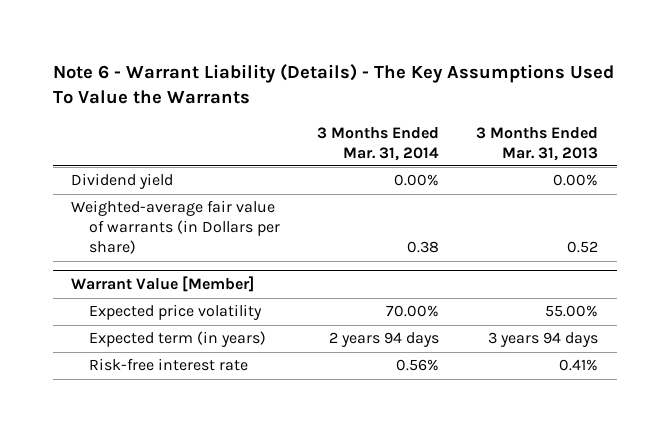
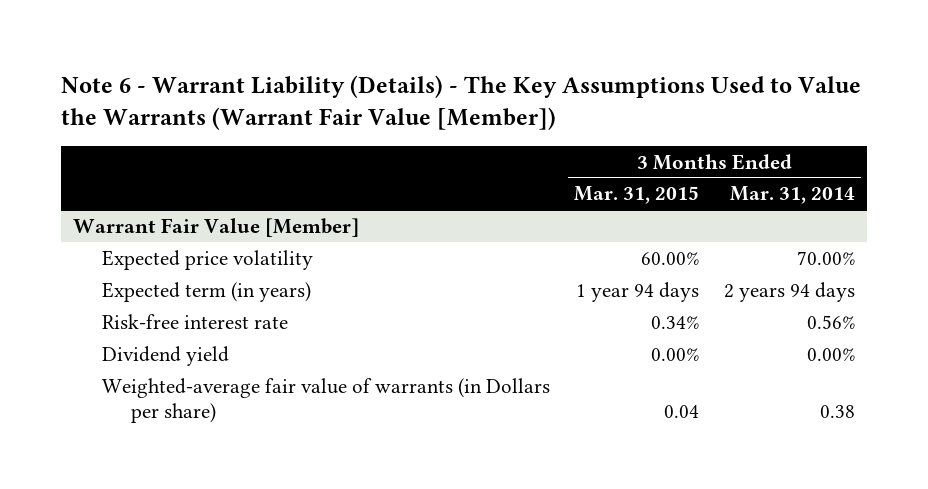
- Note 6 - Warrant Liability (Details) - The Key Assumptions Used To Value the Warrants
+ Note 6 - Warrant Liability (Details) - The Key Assumptions Used to Value the Warrants (Warrant Fair Value [Member])
- | 3 Months Ended Mar. 31, 2014 | 3 Months Ended Mar. 31, 2013
+ | 3 Months Ended Mar. 31, 2015 | 3 Months Ended Mar. 31, 2014
- Dividend yield | 0.00% | 0.00%
- Weighted-average fair value of warrants (in Dollars per share) | 0.38 | 0.52
- Warrant Value [Member]
+ Warrant Fair Value [Member]
+ Dividend yield | 0.00% | 0.00%
+ Weighted-average fair value of warrants (in Dollars per share) | 0.04 | 0.38

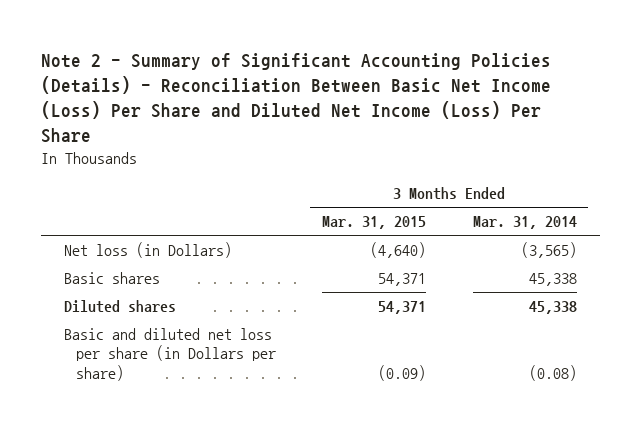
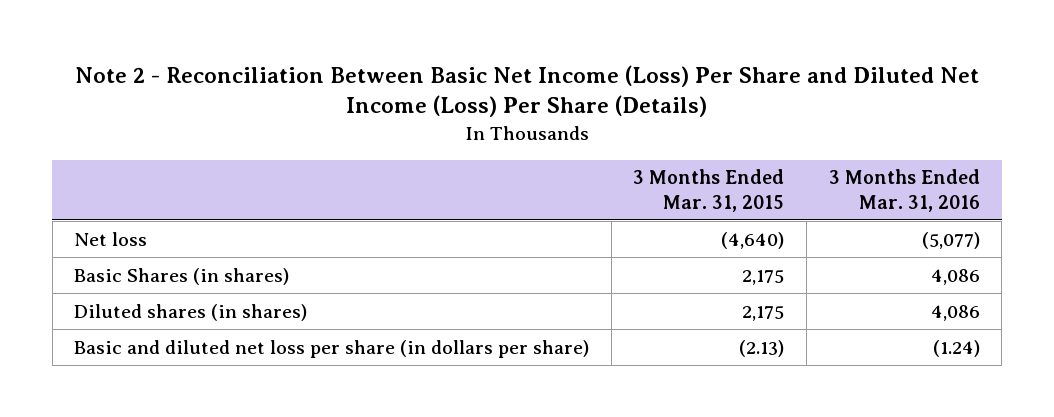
- Note 2 - Summary of Significant Accounting Policies (Details) - Reconciliation Between Basic Net Income (Loss) Per Share and Diluted Net Income (Loss) Per Share
+ Note 2 - Reconciliation Between Basic Net Income (Loss) Per Share and Diluted Net Income (Loss) Per Share (Details)
- | 3 Months Ended Mar. 31, 2015 | 3 Months Ended Mar. 31, 2014
+ | 3 Months Ended Mar. 31, 2015 | 3 Months Ended Mar. 31, 2016
- Net loss (in Dollars) | (4,640) | (3,565)
- Basic shares | 54,371 | 45,338
- Diluted shares | 54,371 | 45,338
- Basic and diluted net loss per share (in Dollars per share) | (0.09) | (0.08)
+ Net loss | (4,640) | (5,077)
+ Basic Shares (in shares) | 2,175 | 4,086
+ Diluted shares (in shares) | 2,175 | 4,086
+ Basic and diluted net loss per share (in dollars per share) | (2.13) | (1.24)

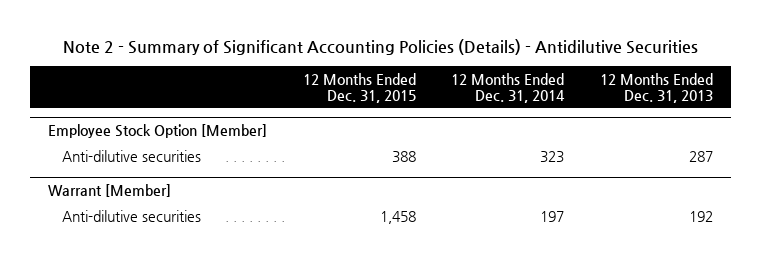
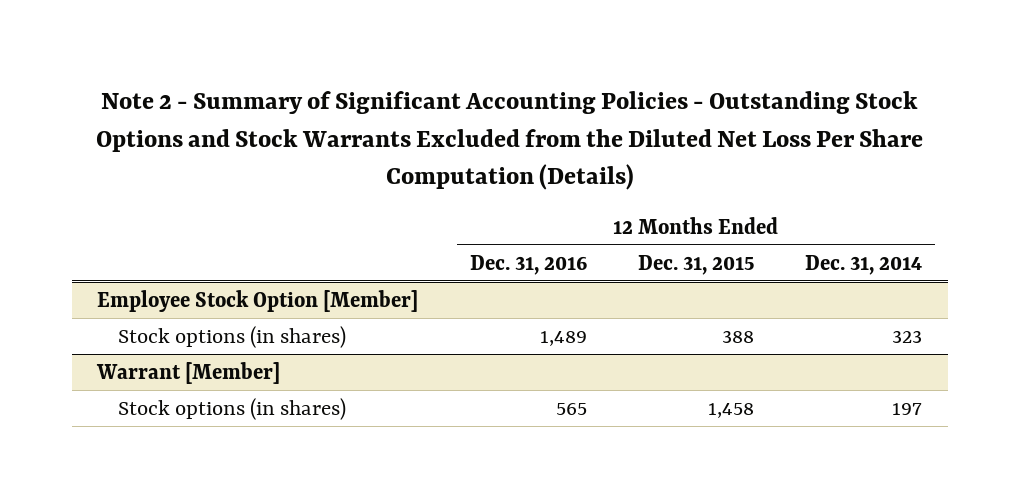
- Note 2 - Summary of Significant Accounting Policies (Details) - Antidilutive Securities
+ Note 2 - Summary of Significant Accounting Policies - Outstanding Stock Options and Stock Warrants Excluded from the Diluted Net Loss Per Share Computation (Details)
- | 12 Months Ended Dec. 31, 2015 | 12 Months Ended Dec. 31, 2014 | 12 Months Ended Dec. 31, 2013
+ | 12 Months Ended Dec. 31, 2016 | 12 Months Ended Dec. 31, 2015 | 12 Months Ended Dec. 31, 2014
@ Employee Stock Option [Member]
- Anti-dilutive securities | 388 | 323 | 287
+ Stock options (in shares) | 1,489 | 388 | 323
@ Warrant [Member]
- Anti-dilutive securities | 1,458 | 197 | 192
+ Stock options (in shares) | 565 | 1,458 | 197

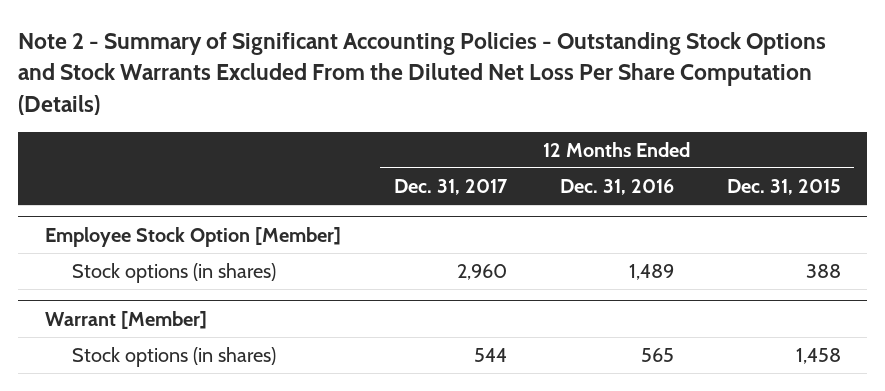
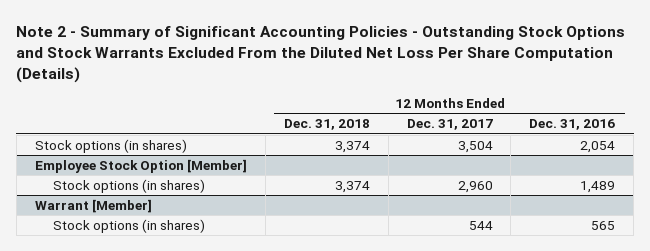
- | 12 Months Ended Dec. 31, 2017 | 12 Months Ended Dec. 31, 2016 | 12 Months Ended Dec. 31, 2015
+ | 12 Months Ended Dec. 31, 2018 | 12 Months Ended Dec. 31, 2017 | 12 Months Ended Dec. 31, 2016
+ Stock options (in shares) | 3,374 | 3,504 | 2,054

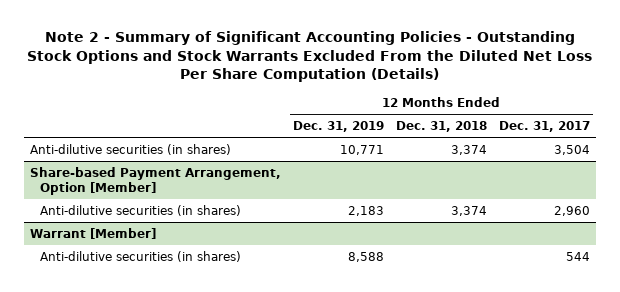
- | 12 Months Ended Dec. 31, 2018 | 12 Months Ended Dec. 31, 2017 | 12 Months Ended Dec. 31, 2016
+ | 12 Months Ended Dec. 31, 2019 | 12 Months Ended Dec. 31, 2018 | 12 Months Ended Dec. 31, 2017
- Stock options (in shares) | 3,374 | 3,504 | 2,054
- Employee Stock Option [Member]
- Stock options (in shares) | 3,374 | 2,960 | 1,489
+ Anti-dilutive securities (in shares) | 10,771 | 3,374 | 3,504
+ Share-based Payment Arrangement, Option [Member]
+ Anti-dilutive securities (in shares) | 2,183 | 3,374 | 2,960
@ Warrant [Member]
- Stock options (in shares) | | 544 | 565
+ Anti-dilutive securities (in shares) | 8,588 | | 544

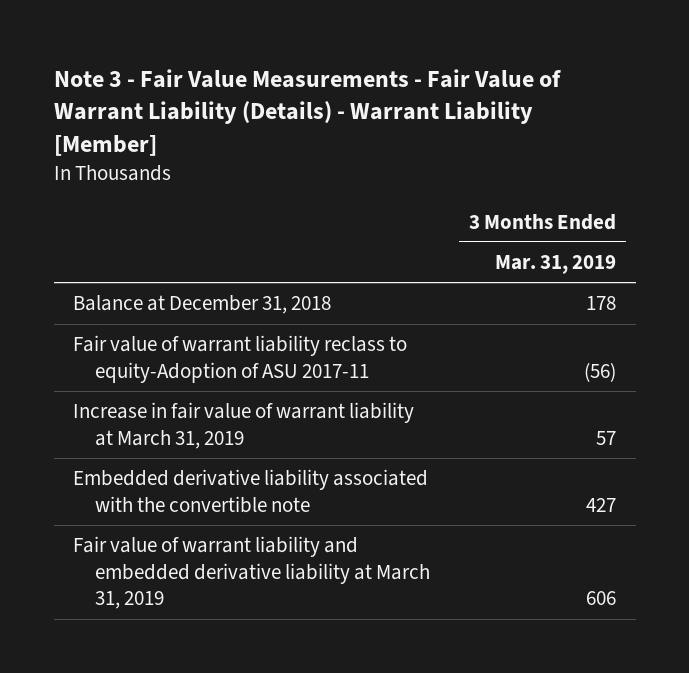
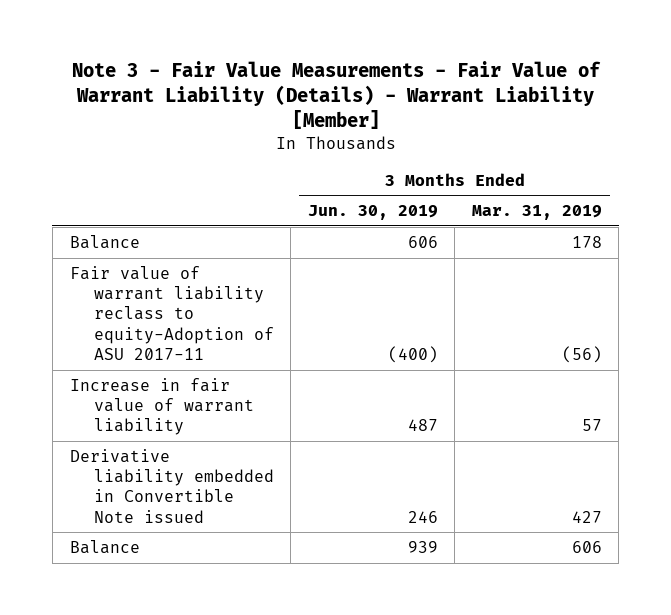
- | 3 Months Ended Mar. 31, 2019
+ | 3 Months Ended Jun. 30, 2019 | 3 Months Ended Mar. 31, 2019
- Balance at December 31, 2018 | 178
+ Balance | 606 | 178
- Increase in fair value of warrant liability at March 31, 2019 | 57
- Embedded derivative liability associated with the convertible note | 427
- Fair value of warrant liability and embedded derivative liability at March 31, 2019 | 606
+ Increase in fair value of warrant liability | 487 | 57
+ Derivative liability embedded in Convertible Note issued | 246 | 427
+ Balance | 939 | 606

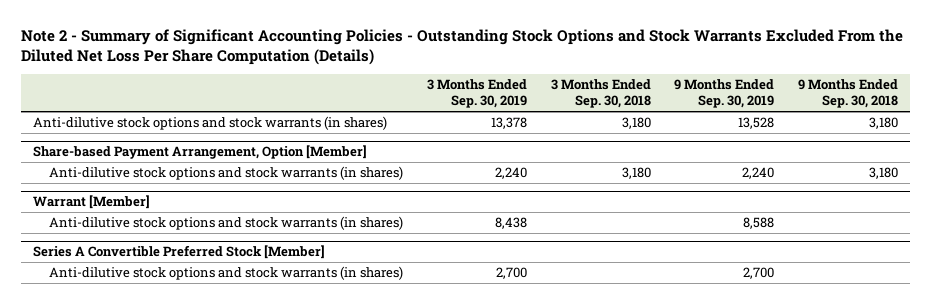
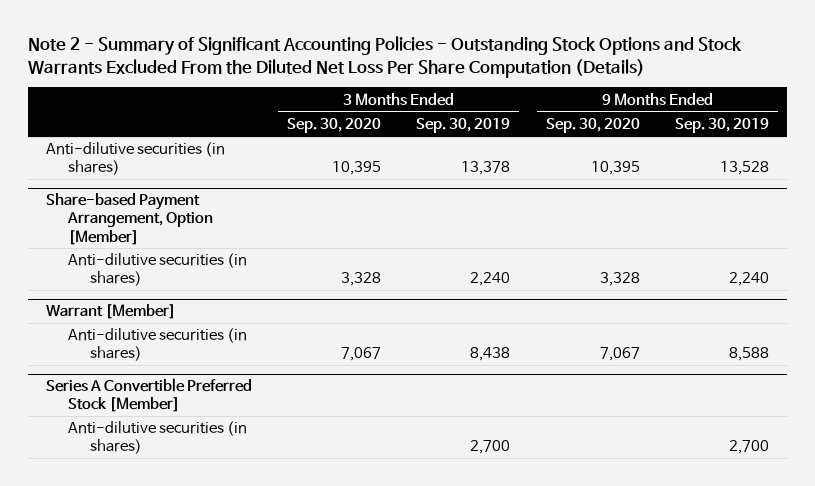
- | 3 Months Ended Sep. 30, 2019 | 3 Months Ended Sep. 30, 2018 | 9 Months Ended Sep. 30, 2019 | 9 Months Ended Sep. 30, 2018
+ | 3 Months Ended Sep. 30, 2020 | 3 Months Ended Sep. 30, 2019 | 9 Months Ended Sep. 30, 2020 | 9 Months Ended Sep. 30, 2019
- Anti-dilutive stock options and stock warrants (in shares) | 13,378 | 3,180 | 13,528 | 3,180
+ Anti-dilutive securities (in shares) | 10,395 | 13,378 | 10,395 | 13,528
@ Share-based Payment Arrangement, Option [Member]
- Anti-dilutive stock options and stock warrants (in shares) | 2,240 | 3,180 | 2,240 | 3,180
+ Anti-dilutive securities (in shares) | 3,328 | 2,240 | 3,328 | 2,240
@ Warrant [Member]
- Anti-dilutive stock options and stock warrants (in shares) | 8,438 | | 8,588 |
+ Anti-dilutive securities (in shares) | 7,067 | 8,438 | 7,067 | 8,588
@ Series A Convertible Preferred Stock [Member]
- Anti-dilutive stock options and stock warrants (in shares) | 2,700 | | 2,700 |
+ Anti-dilutive securities (in shares) | | 2,700 | | 2,700

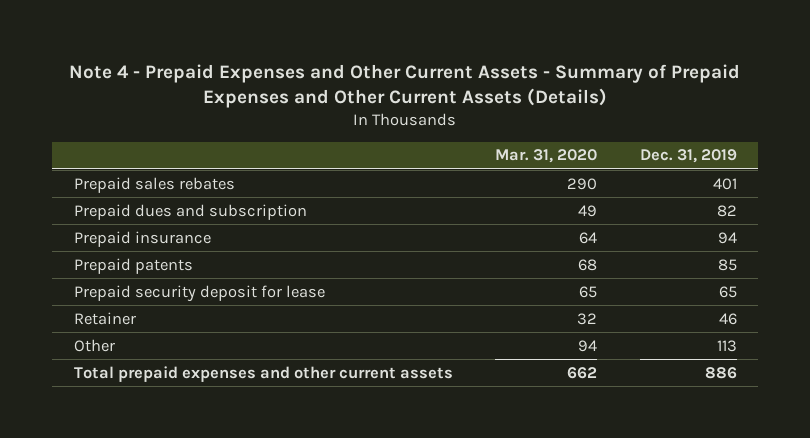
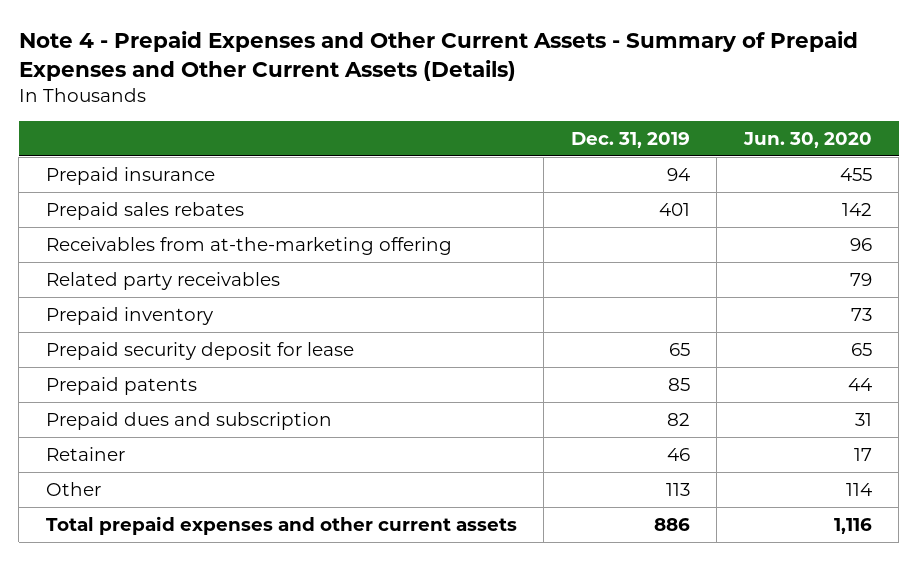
- | Mar. 31, 2020 | Dec. 31, 2019
+ | Dec. 31, 2019 | Jun. 30, 2020
moved down: Prepaid sales rebates | 401 | 142
+ Receivables from at-the-marketing offering | | 96
+ Related party receivables | | 79
+ Prepaid inventory | | 73
moved down: Prepaid patents | 85 | 44
moved down: Prepaid dues and subscription | 82 | 31

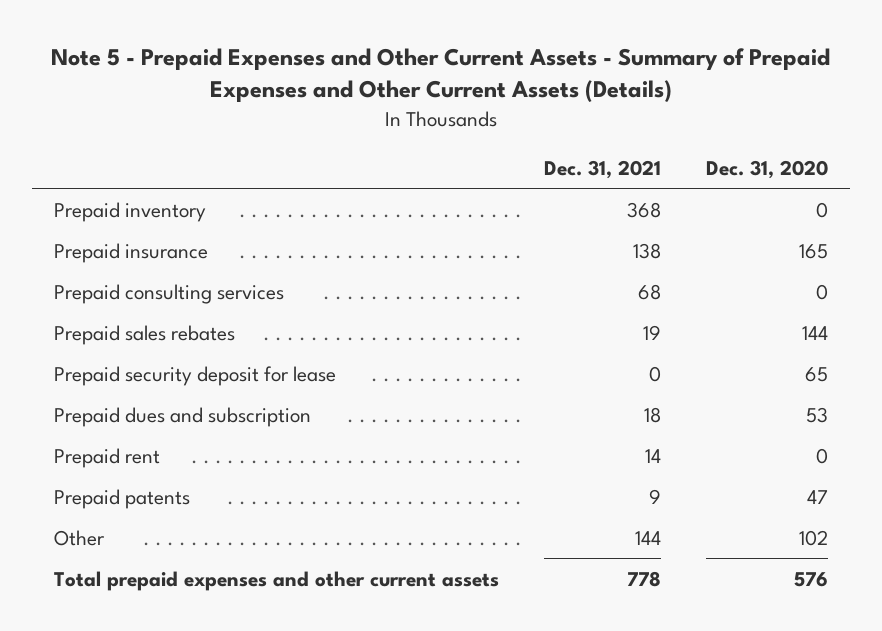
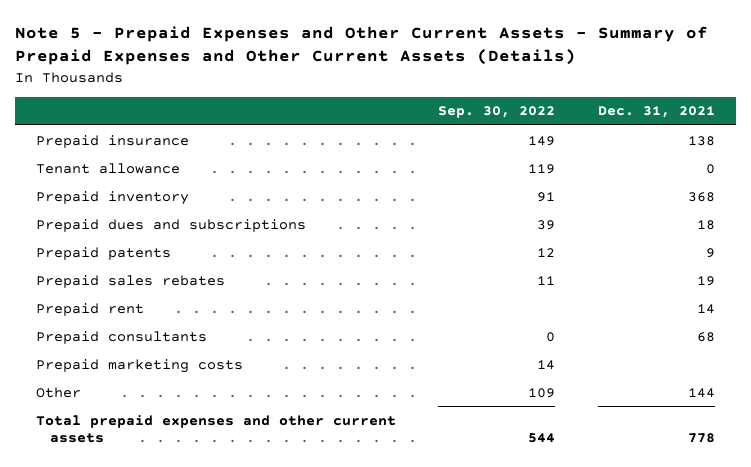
- | Dec. 31, 2021 | Dec. 31, 2020
+ | Sep. 30, 2022 | Dec. 31, 2021
- Prepaid consulting services | 68 | 0
+ Tenant allowance | 119 | 0
moved down: Prepaid inventory | 91 | 368
+ Prepaid dues and subscriptions | 39 | 18
moved up: Prepaid patents | 12 | 9
- Prepaid security deposit for lease | 0 | 65
- Prepaid dues and subscription | 18 | 53
+ Prepaid consultants | 0 | 68
+ Prepaid marketing costs | 14 |

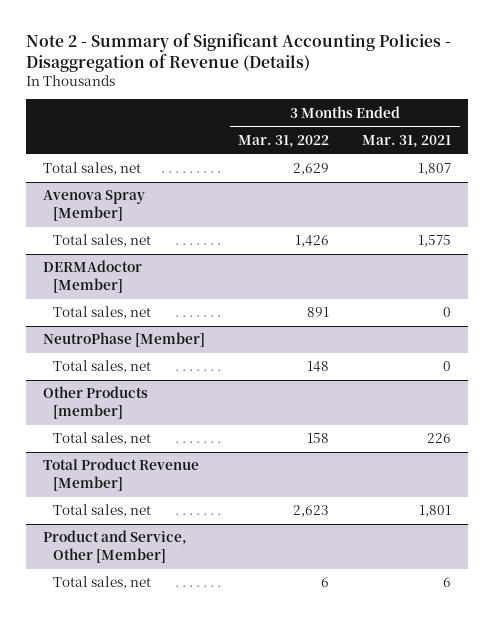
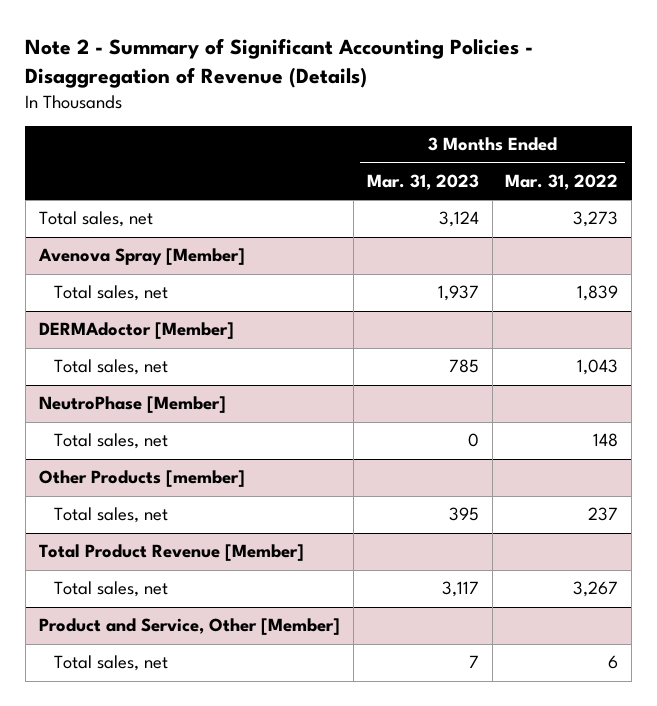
- | 3 Months Ended Mar. 31, 2022 | 3 Months Ended Mar. 31, 2021
+ | 3 Months Ended Mar. 31, 2023 | 3 Months Ended Mar. 31, 2022
- Total sales, net | 2,629 | 1,807
+ Total sales, net | 3,124 | 3,273
@ Avenova Spray [Member]
- Total sales, net | 1,426 | 1,575
+ Total sales, net | 1,937 | 1,839
@ DERMAdoctor [Member]
- Total sales, net | 891 | 0
+ Total sales, net | 785 | 1,043
@ Other Products [member]
- Total sales, net | 158 | 226
+ Total sales, net | 395 | 237
@ Total Product Revenue [Member]
- Total sales, net | 2,623 | 1,801
+ Total sales, net | 3,117 | 3,267

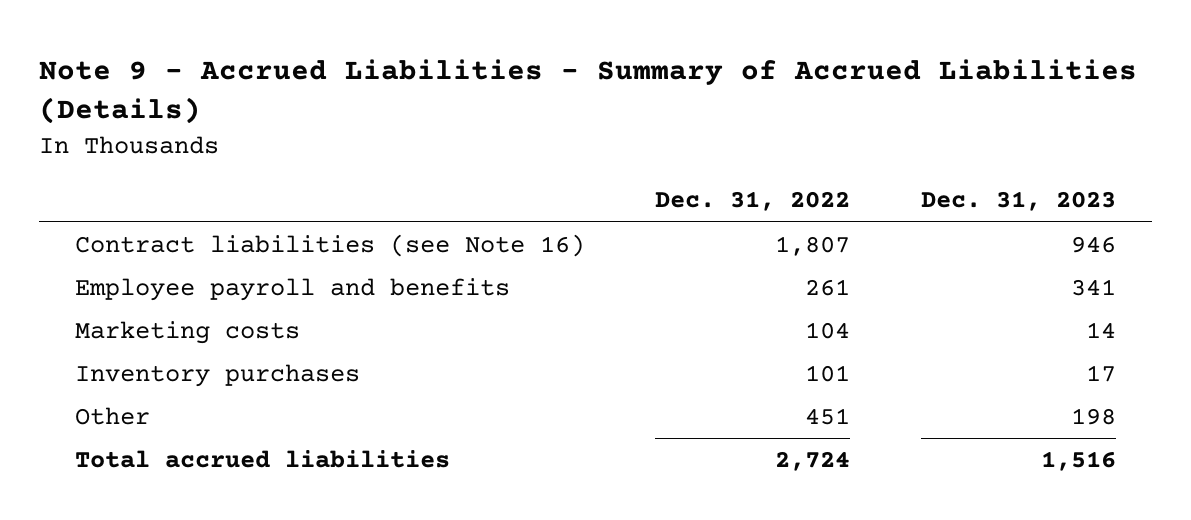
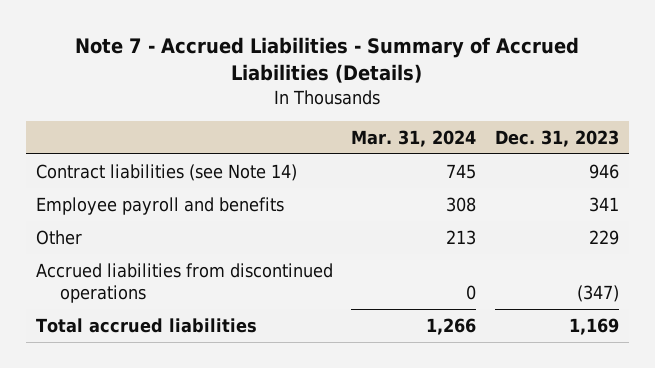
- Note 9 - Accrued Liabilities - Summary of Accrued Liabilities (Details)
+ Note 7 - Accrued Liabilities - Summary of Accrued Liabilities (Details)
- | Dec. 31, 2022 | Dec. 31, 2023
+ | Mar. 31, 2024 | Dec. 31, 2023
- Contract liabilities (see Note 16) | 1,807 | 946
+ Contract liabilities (see Note 14) | 745 | 946
- Marketing costs | 104 | 14
- Inventory purchases | 101 | 17
- Other | 451 | 198
- Total accrued liabilities | 2,724 | 1,516
+ Other | 213 | 229
+ Accrued liabilities from discontinued operations | 0 | (347)
+ Total accrued liabilities | 1,266 | 1,169

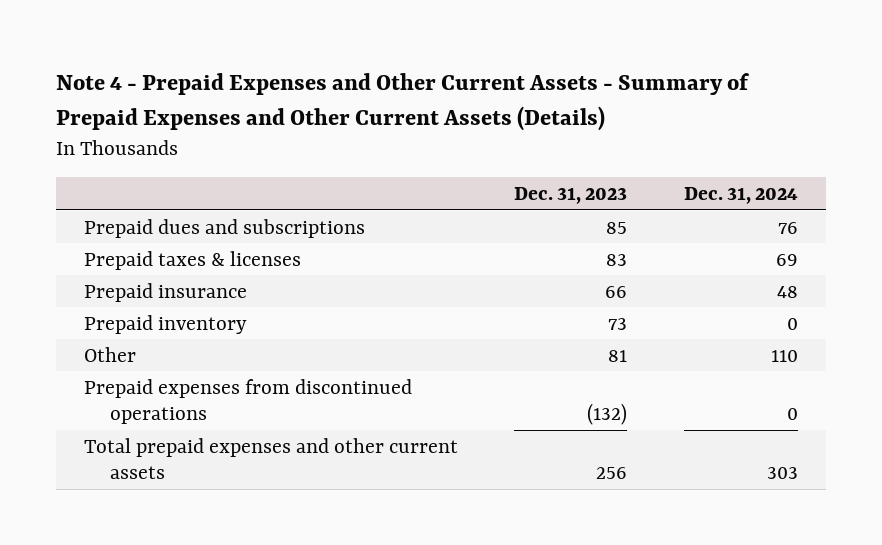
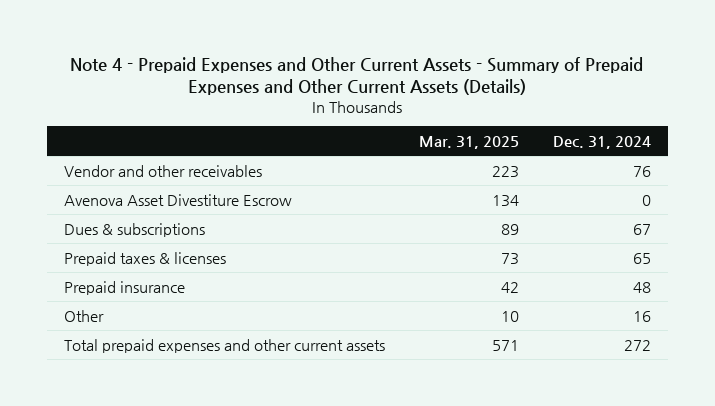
- | Dec. 31, 2023 | Dec. 31, 2024
+ | Mar. 31, 2025 | Dec. 31, 2024
- Prepaid dues and subscriptions | 85 | 76
- Prepaid taxes & licenses | 83 | 69
+ Vendor and other receivables | 223 | 76
+ Avenova Asset Divestiture Escrow | 134 | 0
+ Dues & subscriptions | 89 | 67
+ Prepaid taxes & licenses | 73 | 65
- Prepaid inventory | 73 | 0
- Other | 81 | 110
- Prepaid expenses from discontinued operations | (132) | 0
- Total prepaid expenses and other current assets | 256 | 303
+ Other | 10 | 16
+ Total prepaid expenses and other current assets | 571 | 272

